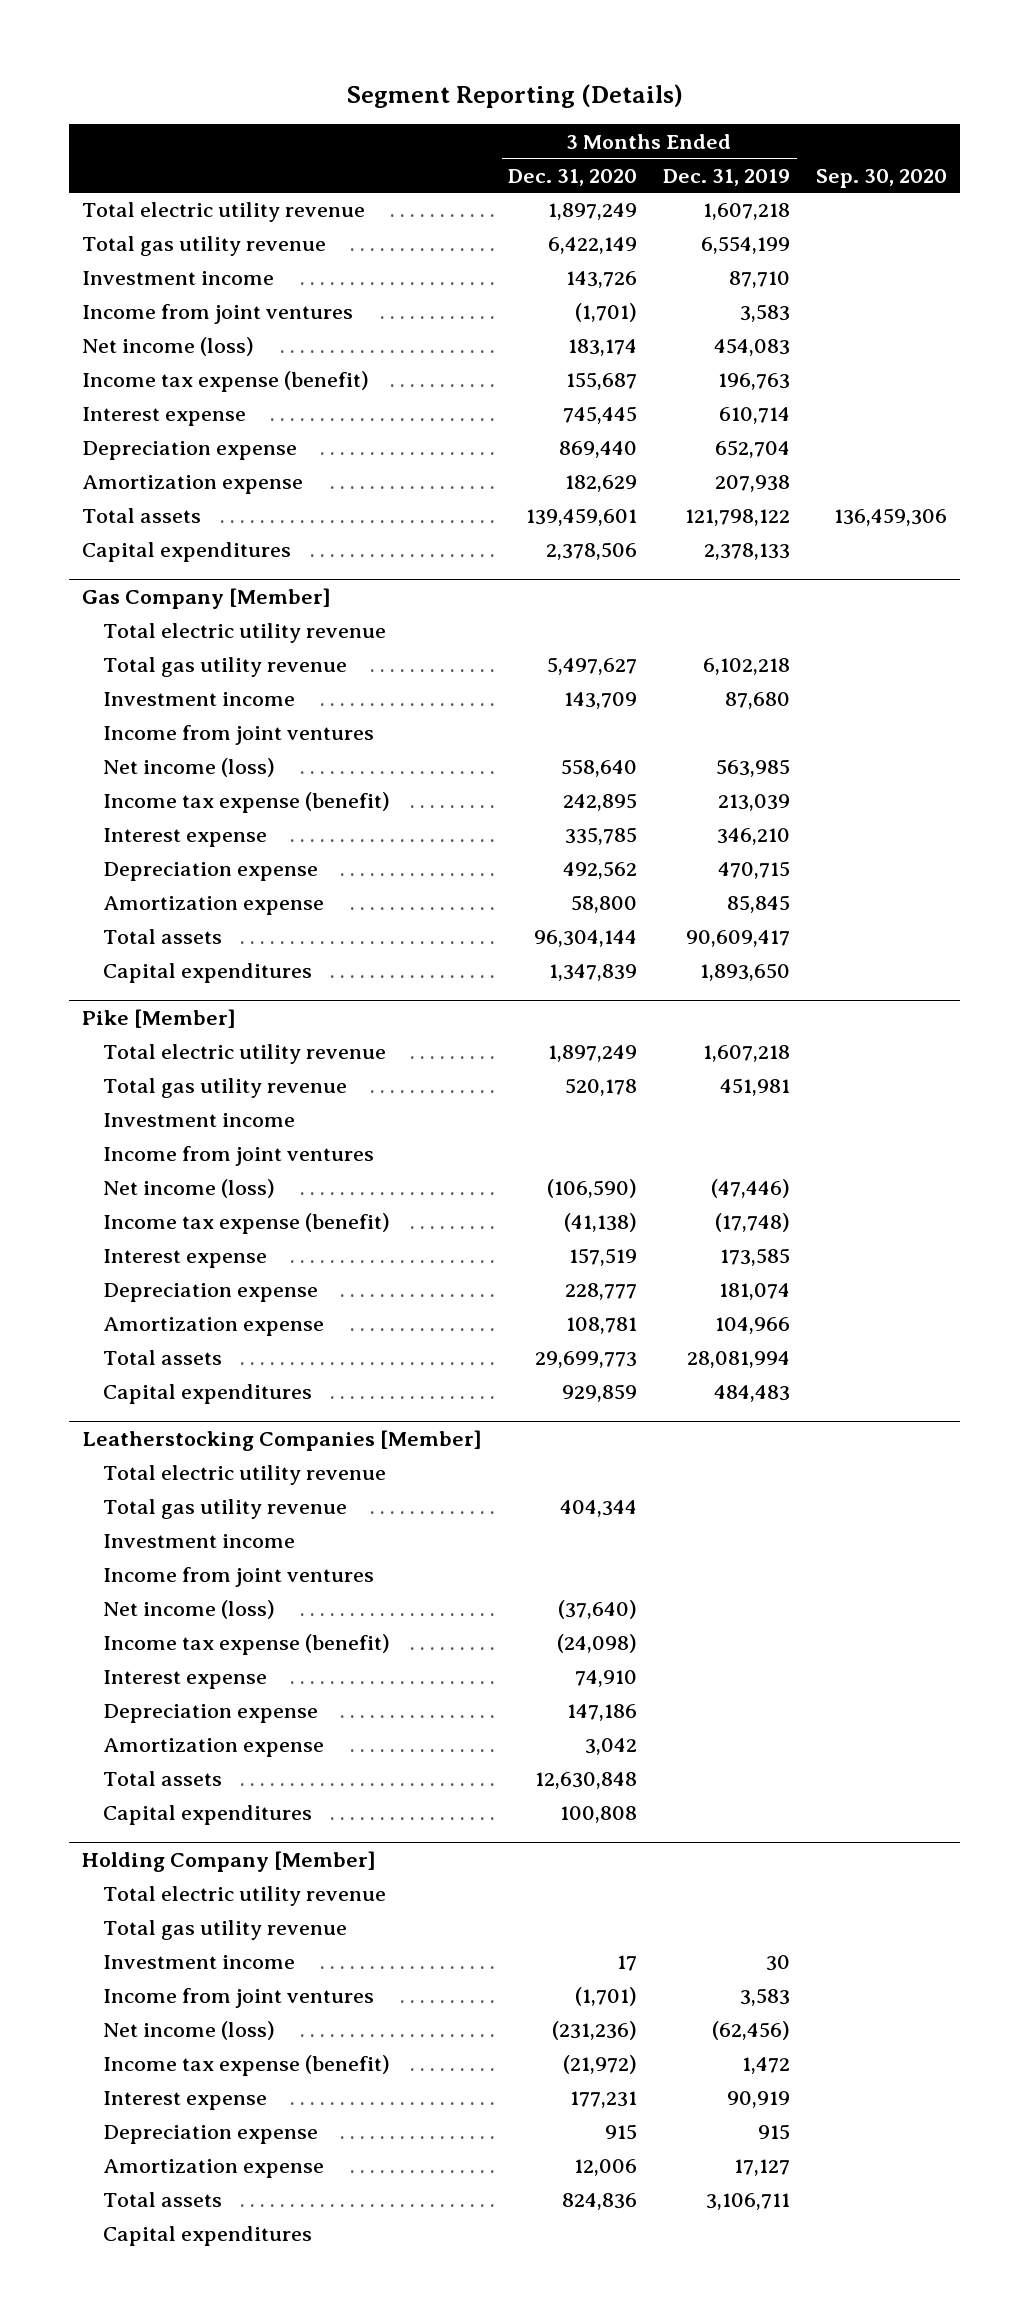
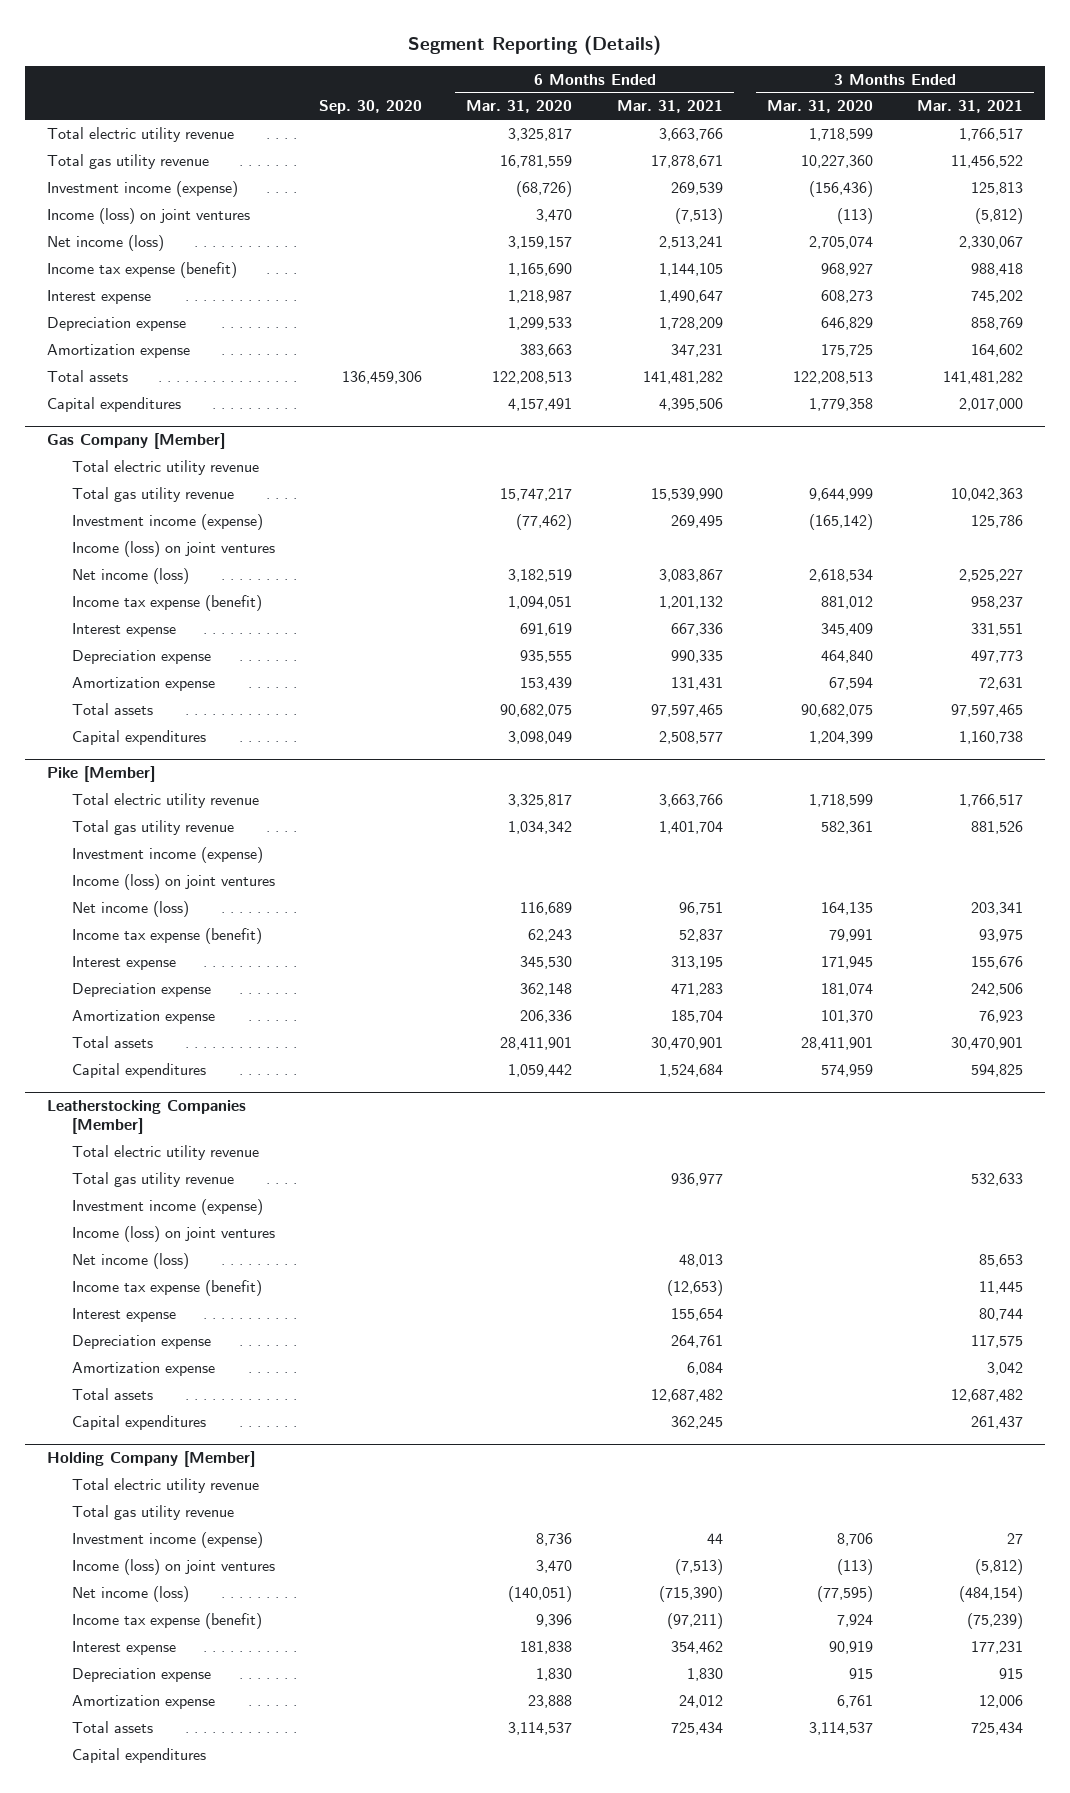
- | 3 Months Ended Dec. 31, 2020 | 3 Months Ended Dec. 31, 2019 | Sep. 30, 2020
+ | Sep. 30, 2020 | 6 Months Ended Mar. 31, 2020 | 6 Months Ended Mar. 31, 2021 | 3 Months Ended Mar. 31, 2020 | 3 Months Ended Mar. 31, 2021
- Investment income | 143,726 | 87,710 |
- Income from joint ventures | (1,701) | 3,583 |
+ Investment income (expense) | | (68,726) | 269,539 | (156,436) | 125,813
+ Income (loss) on joint ventures | | 3,470 | (7,513) | (113) | (5,812)
@ Gas Company [Member]
- Investment income | 143,709 | 87,680 |
- Income from joint ventures
+ Investment income (expense) | | (77,462) | 269,495 | (165,142) | 125,786
+ Income (loss) on joint ventures
@ Pike [Member]
- Investment income
- Income from joint ventures
+ Investment income (expense)
+ Income (loss) on joint ventures
@ Leatherstocking Companies [Member]
- Investment income
- Income from joint ventures
+ Investment income (expense)
+ Income (loss) on joint ventures
@ Holding Company [Member]
- Investment income | 17 | 30 |
- Income from joint ventures | (1,701) | 3,583 |
+ Investment income (expense) | | 8,736 | 44 | 8,706 | 27
+ Income (loss) on joint ventures | | 3,470 | (7,513) | (113) | (5,812)

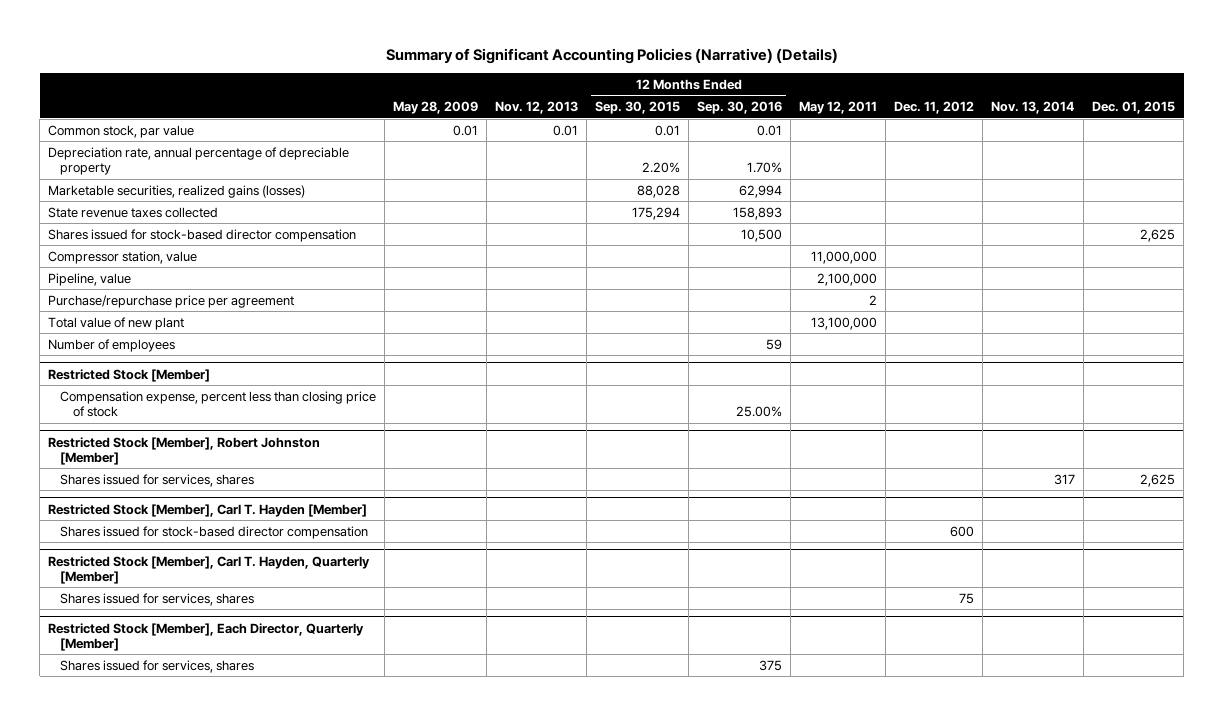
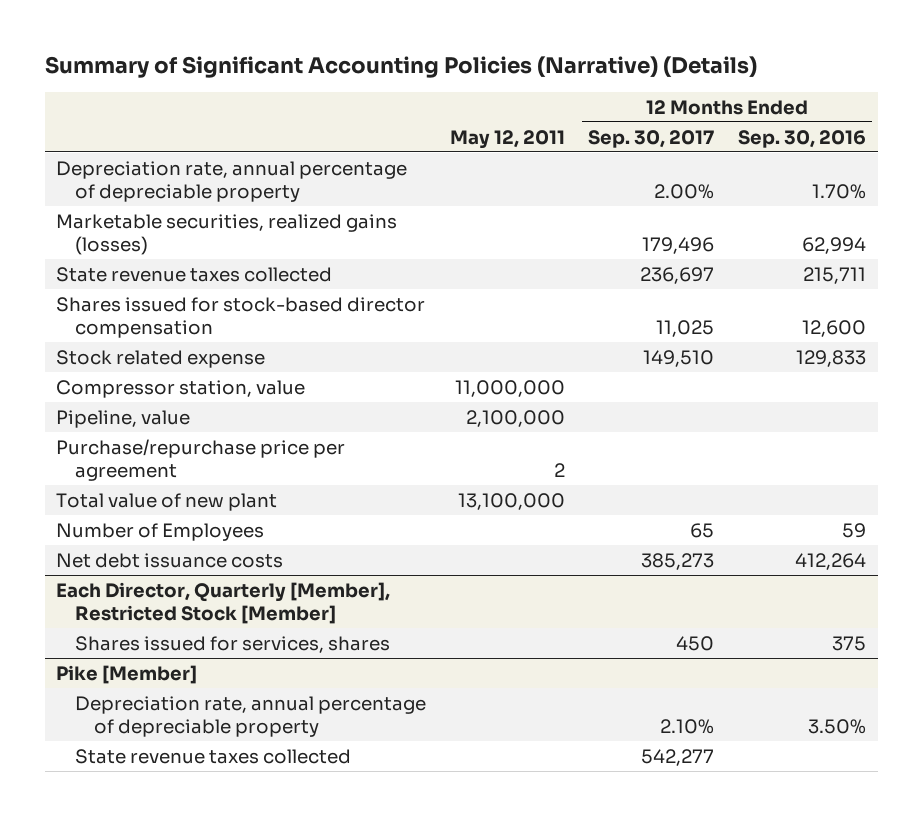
- | May 28, 2009 | Nov. 12, 2013 | 12 Months Ended Sep. 30, 2015 | 12 Months Ended Sep. 30, 2016 | May 12, 2011 | Dec. 11, 2012 | Nov. 13, 2014 | Dec. 01, 2015
+ | May 12, 2011 | 12 Months Ended Sep. 30, 2017 | 12 Months Ended Sep. 30, 2016
- Common stock, par value | 0.01 | 0.01 | 0.01 | 0.01 | | | |
- State revenue taxes collected | | | 175,294 | 158,893 | | | |
- Shares issued for stock-based director compensation | | | | 10,500 | | | | 2,625
+ State revenue taxes collected | | 236,697 | 215,711
+ Shares issued for stock-based director compensation | | 11,025 | 12,600
+ Stock related expense | | 149,510 | 129,833
- Number of employees | | | | 59 | | | |
- Restricted Stock [Member]
- Compensation expense, percent less than closing price of stock | | | | 25.00% | | | |
- Restricted Stock [Member], Robert Johnston [Member]
- Shares issued for services, shares | | | | | | | 317 | 2,625
- Restricted Stock [Member], Carl T. Hayden [Member]
- Shares issued for stock-based director compensation | | | | | | 600 | |
- Restricted Stock [Member], Carl T. Hayden, Quarterly [Member]
- Shares issued for services, shares | | | | | | 75 | |
- Restricted Stock [Member], Each Director, Quarterly [Member]
+ Number of Employees | | 65 | 59
+ Net debt issuance costs | | 385,273 | 412,264
+ Each Director, Quarterly [Member], Restricted Stock [Member]
+ Pike [Member]
+ Depreciation rate, annual percentage of depreciable property | | 2.10% | 3.50%
+ State revenue taxes collected | | 542,277 |

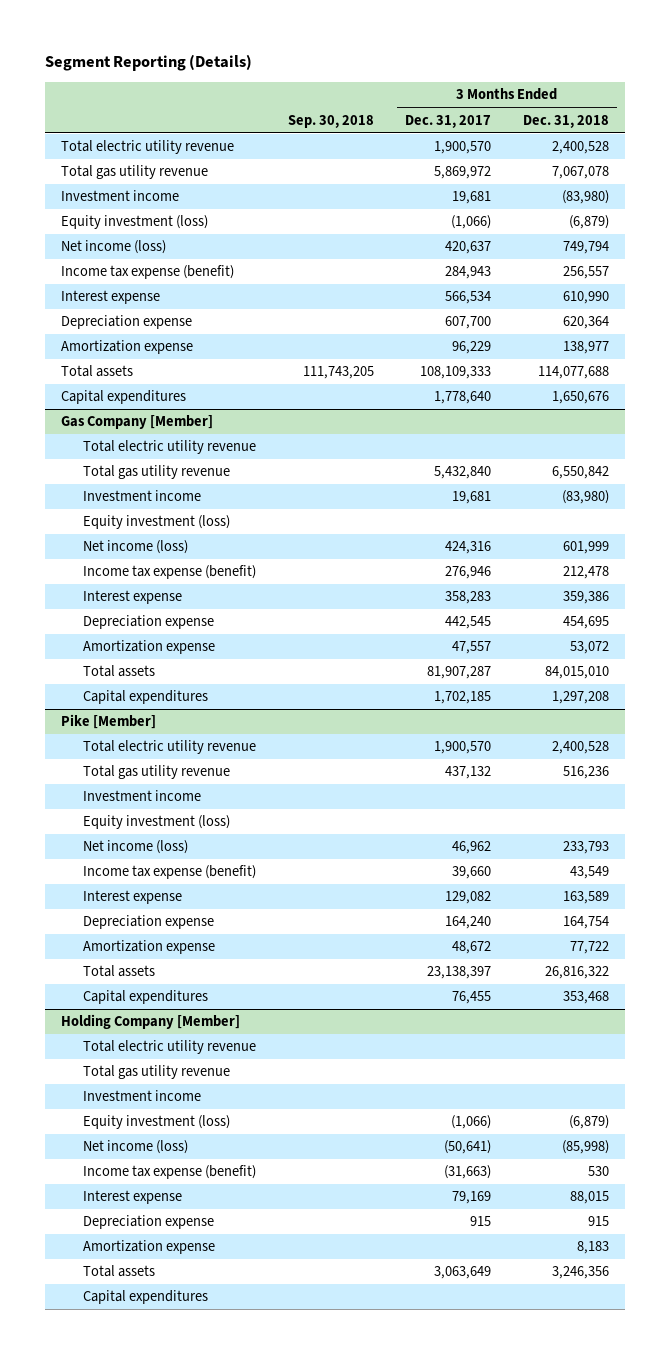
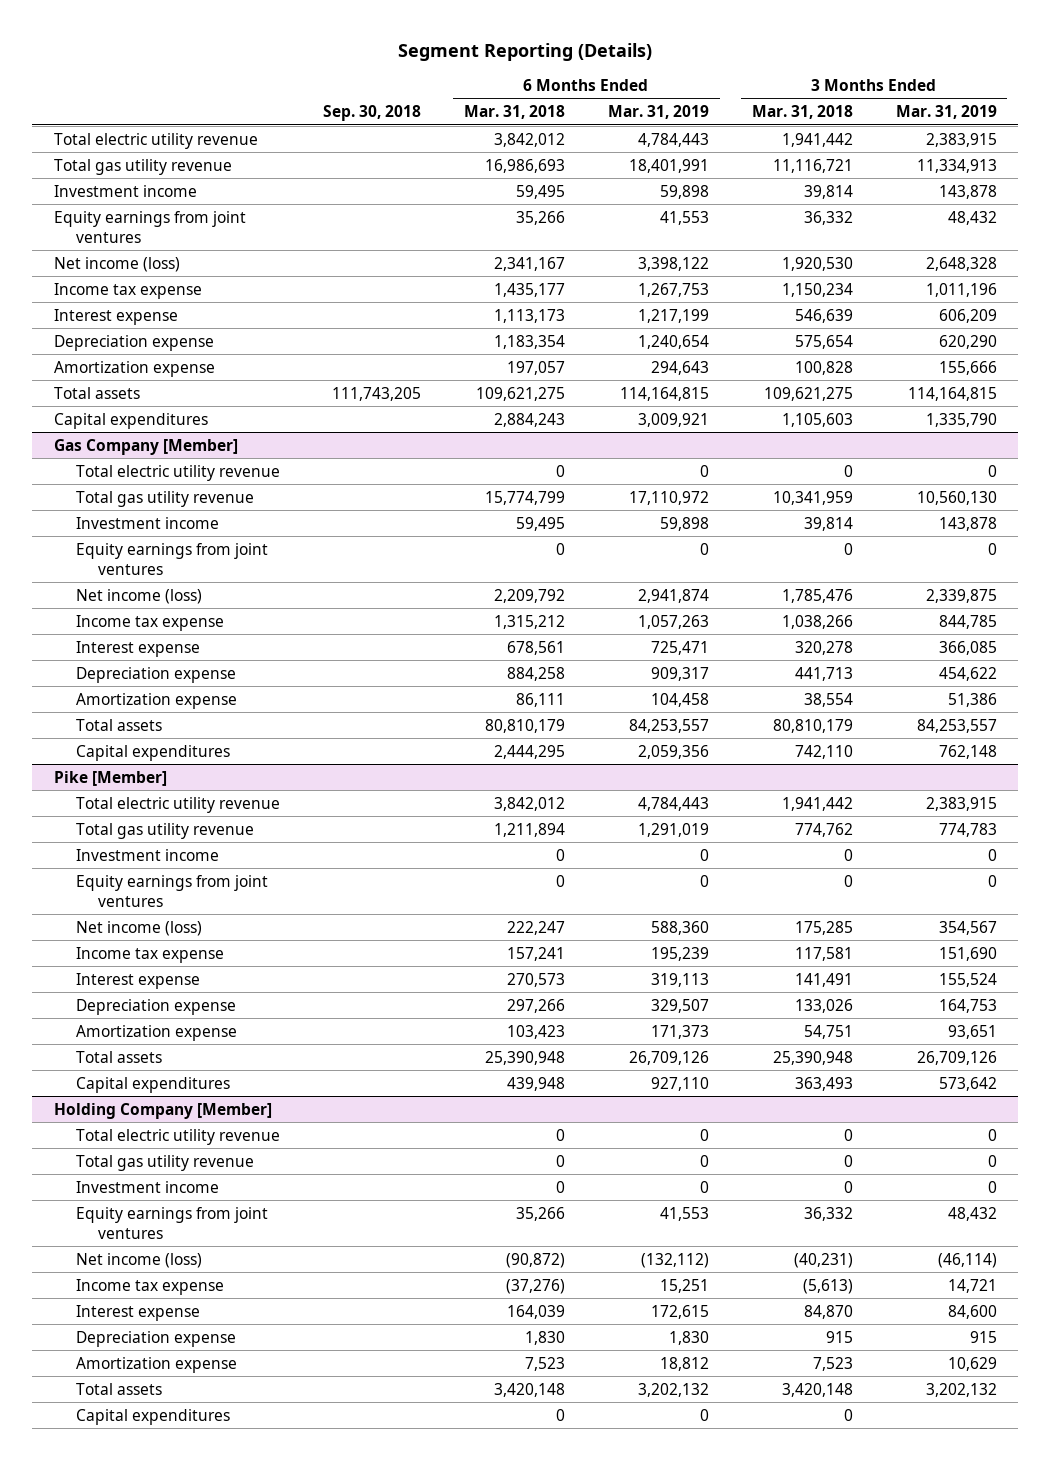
- | Sep. 30, 2018 | 3 Months Ended Dec. 31, 2017 | 3 Months Ended Dec. 31, 2018
+ | Sep. 30, 2018 | 6 Months Ended Mar. 31, 2018 | 6 Months Ended Mar. 31, 2019 | 3 Months Ended Mar. 31, 2018 | 3 Months Ended Mar. 31, 2019
- Equity investment (loss) | | (1,066) | (6,879)
+ Equity earnings from joint ventures | | 35,266 | 41,553 | 36,332 | 48,432
- Income tax expense (benefit) | | 284,943 | 256,557
+ Income tax expense | | 1,435,177 | 1,267,753 | 1,150,234 | 1,011,196
@ Gas Company [Member]
- Equity investment (loss)
+ Equity earnings from joint ventures | | 0 | 0 | 0 | 0
- Income tax expense (benefit) | | 276,946 | 212,478
+ Income tax expense | | 1,315,212 | 1,057,263 | 1,038,266 | 844,785
@ Pike [Member]
- Equity investment (loss)
+ Equity earnings from joint ventures | | 0 | 0 | 0 | 0
- Income tax expense (benefit) | | 39,660 | 43,549
+ Income tax expense | | 157,241 | 195,239 | 117,581 | 151,690
@ Holding Company [Member]
- Equity investment (loss) | | (1,066) | (6,879)
+ Equity earnings from joint ventures | | 35,266 | 41,553 | 36,332 | 48,432
- Income tax expense (benefit) | | (31,663) | 530
+ Income tax expense | | (37,276) | 15,251 | (5,613) | 14,721

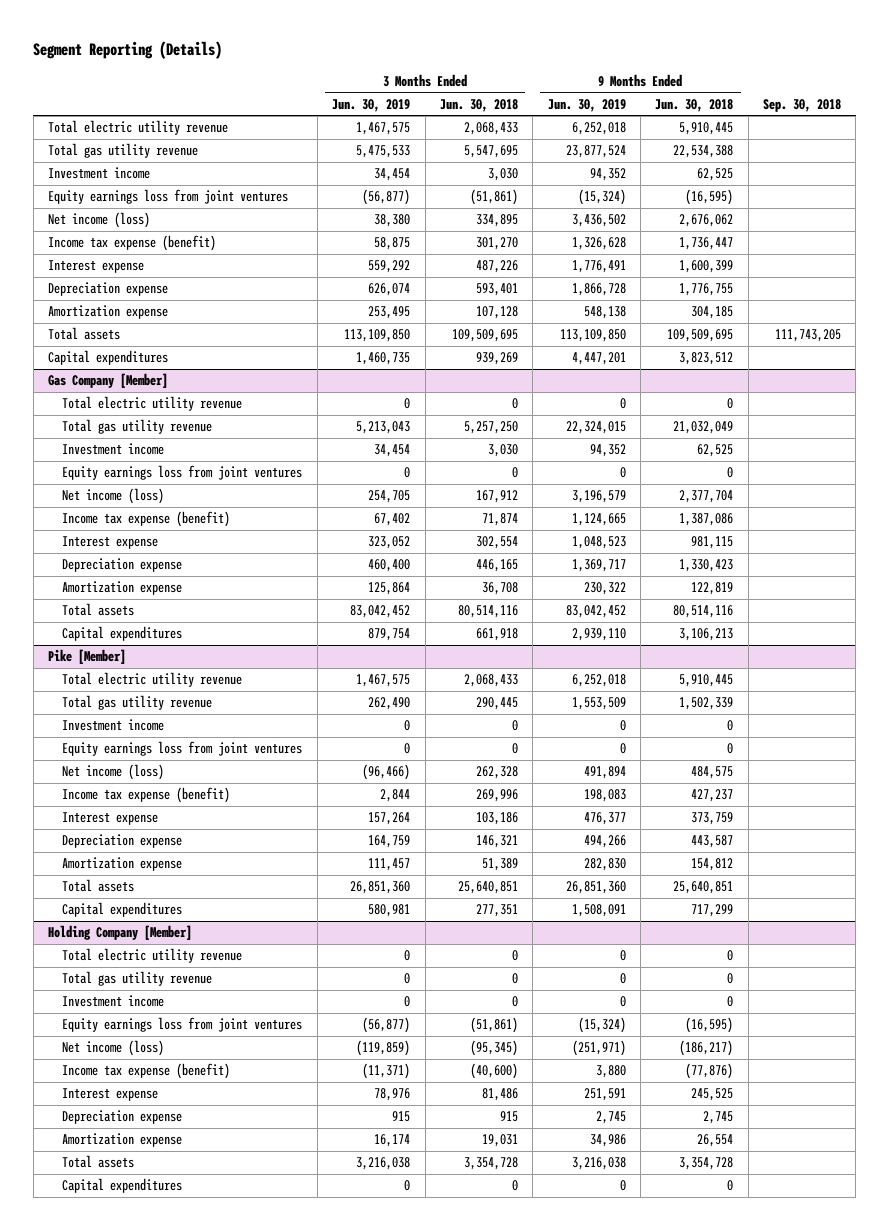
- | Sep. 30, 2018 | 6 Months Ended Mar. 31, 2018 | 6 Months Ended Mar. 31, 2019 | 3 Months Ended Mar. 31, 2018 | 3 Months Ended Mar. 31, 2019
+ | 3 Months Ended Jun. 30, 2019 | 3 Months Ended Jun. 30, 2018 | 9 Months Ended Jun. 30, 2019 | 9 Months Ended Jun. 30, 2018 | Sep. 30, 2018
- Equity earnings from joint ventures | | 35,266 | 41,553 | 36,332 | 48,432
+ Equity earnings loss from joint ventures | (56,877) | (51,861) | (15,324) | (16,595) |
- Income tax expense | | 1,435,177 | 1,267,753 | 1,150,234 | 1,011,196
+ Income tax expense (benefit) | 58,875 | 301,270 | 1,326,628 | 1,736,447 |
@ Gas Company [Member]
- Equity earnings from joint ventures | | 0 | 0 | 0 | 0
+ Equity earnings loss from joint ventures | 0 | 0 | 0 | 0 |
- Income tax expense | | 1,315,212 | 1,057,263 | 1,038,266 | 844,785
+ Income tax expense (benefit) | 67,402 | 71,874 | 1,124,665 | 1,387,086 |
@ Pike [Member]
- Equity earnings from joint ventures | | 0 | 0 | 0 | 0
+ Equity earnings loss from joint ventures | 0 | 0 | 0 | 0 |
- Income tax expense | | 157,241 | 195,239 | 117,581 | 151,690
+ Income tax expense (benefit) | 2,844 | 269,996 | 198,083 | 427,237 |
@ Holding Company [Member]
- Equity earnings from joint ventures | | 35,266 | 41,553 | 36,332 | 48,432
+ Equity earnings loss from joint ventures | (56,877) | (51,861) | (15,324) | (16,595) |
- Income tax expense | | (37,276) | 15,251 | (5,613) | 14,721
+ Income tax expense (benefit) | (11,371) | (40,600) | 3,880 | (77,876) |

